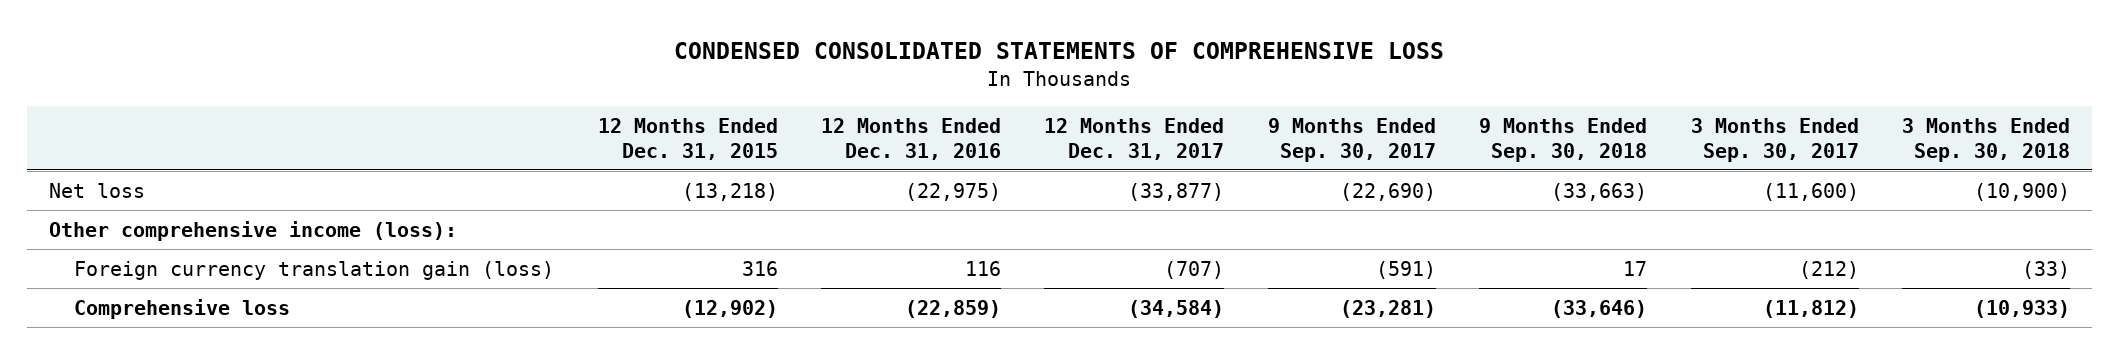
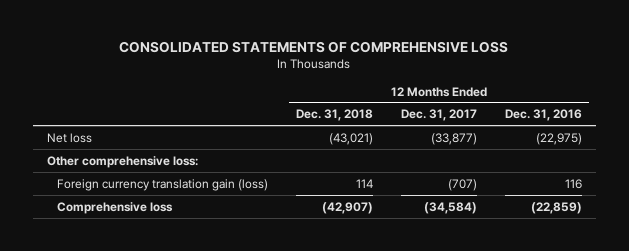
- CONDENSED CONSOLIDATED STATEMENTS OF COMPREHENSIVE LOSS
+ CONSOLIDATED STATEMENTS OF COMPREHENSIVE LOSS
- | 12 Months Ended Dec. 31, 2015 | 12 Months Ended Dec. 31, 2016 | 12 Months Ended Dec. 31, 2017 | 9 Months Ended Sep. 30, 2017 | 9 Months Ended Sep. 30, 2018 | 3 Months Ended Sep. 30, 2017 | 3 Months Ended Sep. 30, 2018
+ | 12 Months Ended Dec. 31, 2018 | 12 Months Ended Dec. 31, 2017 | 12 Months Ended Dec. 31, 2016
- Other comprehensive income (loss):
+ Other comprehensive loss:

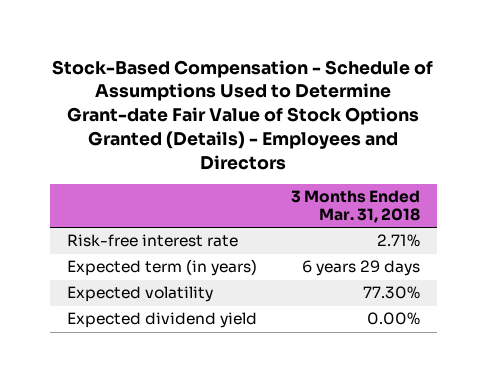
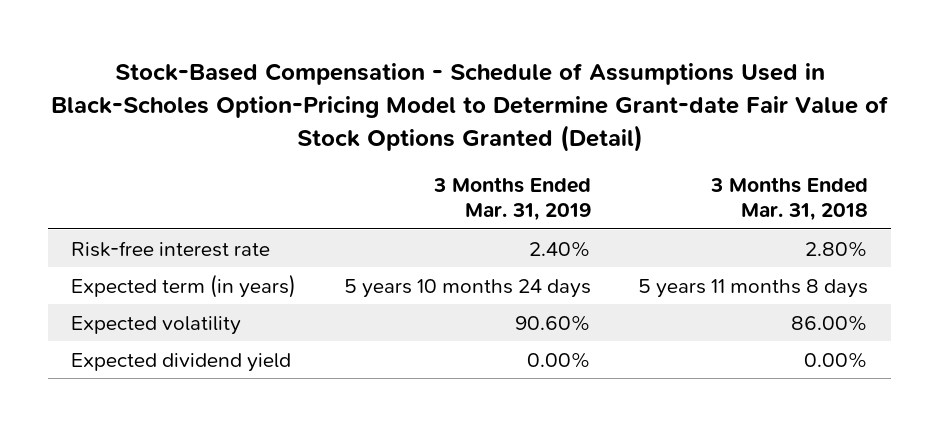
- Stock-Based Compensation - Schedule of Assumptions Used to Determine Grant-date Fair Value of Stock Options Granted (Details) - Employees and Directors
+ Stock-Based Compensation - Schedule of Assumptions Used in Black-Scholes Option-Pricing Model to Determine Grant-date Fair Value of Stock Options Granted (Detail)
- | 3 Months Ended Mar. 31, 2018
+ | 3 Months Ended Mar. 31, 2019 | 3 Months Ended Mar. 31, 2018
- Risk-free interest rate | 2.71%
- Expected term (in years) | 6 years 29 days
- Expected volatility | 77.30%
+ Risk-free interest rate | 2.40% | 2.80%
+ Expected term (in years) | 5 years 10 months 24 days | 5 years 11 months 8 days
+ Expected volatility | 90.60% | 86.00%

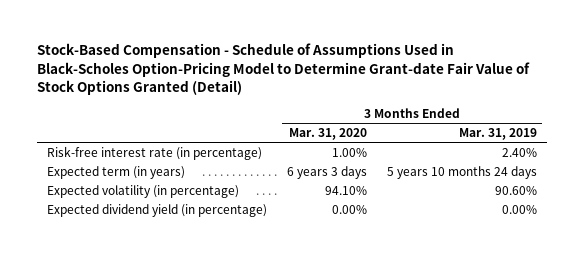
- | 3 Months Ended Mar. 31, 2019 | 3 Months Ended Mar. 31, 2018
+ | 3 Months Ended Mar. 31, 2020 | 3 Months Ended Mar. 31, 2019
- Risk-free interest rate | 2.40% | 2.80%
+ Risk-free interest rate (in percentage) | 1.00% | 2.40%
- Expected volatility | 90.60% | 86.00%
- Expected dividend yield | 0.00% | 0.00%
+ Expected volatility (in percentage) | 94.10% | 90.60%
+ Expected dividend yield (in percentage) | 0.00% | 0.00%

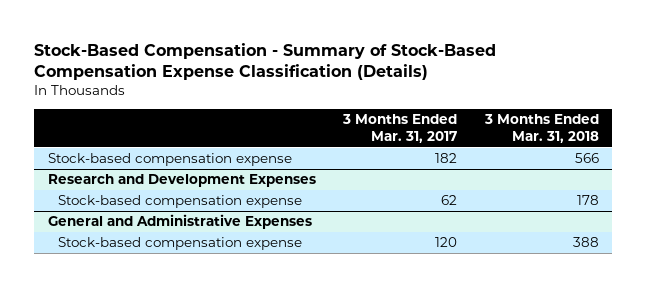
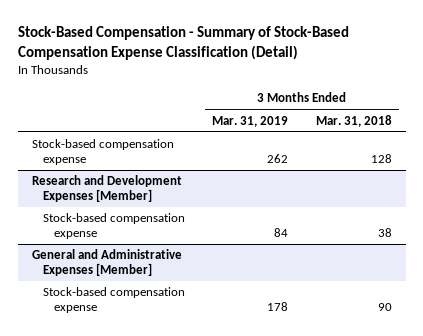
- Stock-Based Compensation - Summary of Stock-Based Compensation Expense Classification (Details)
+ Stock-Based Compensation - Summary of Stock-Based Compensation Expense Classification (Detail)
- | 3 Months Ended Mar. 31, 2017 | 3 Months Ended Mar. 31, 2018
+ | 3 Months Ended Mar. 31, 2019 | 3 Months Ended Mar. 31, 2018
- Stock-based compensation expense | 182 | 566
- Research and Development Expenses
- Stock-based compensation expense | 62 | 178
- General and Administrative Expenses
- Stock-based compensation expense | 120 | 388
+ Stock-based compensation expense | 262 | 128
+ Research and Development Expenses [Member]
+ Stock-based compensation expense | 84 | 38
+ General and Administrative Expenses [Member]
+ Stock-based compensation expense | 178 | 90

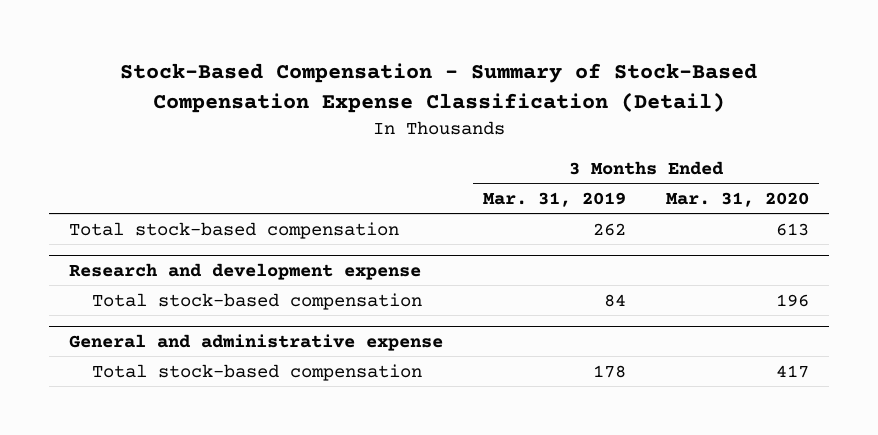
- | 3 Months Ended Mar. 31, 2019 | 3 Months Ended Mar. 31, 2018
+ | 3 Months Ended Mar. 31, 2019 | 3 Months Ended Mar. 31, 2020
- Stock-based compensation expense | 262 | 128
- Research and Development Expenses [Member]
- Stock-based compensation expense | 84 | 38
- General and Administrative Expenses [Member]
- Stock-based compensation expense | 178 | 90
+ Total stock-based compensation | 262 | 613
+ Research and development expense
+ Total stock-based compensation | 84 | 196
+ General and administrative expense
+ Total stock-based compensation | 178 | 417

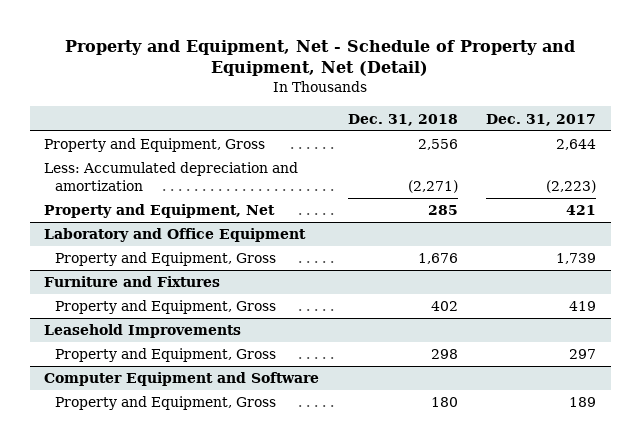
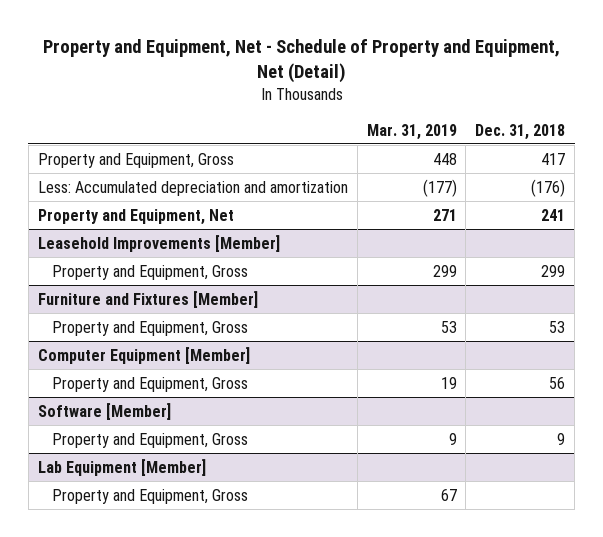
- | Dec. 31, 2018 | Dec. 31, 2017
+ | Mar. 31, 2019 | Dec. 31, 2018
- Property and Equipment, Gross | 2,556 | 2,644
- Less: Accumulated depreciation and amortization | (2,271) | (2,223)
- Property and Equipment, Net | 285 | 421
- Laboratory and Office Equipment
- Property and Equipment, Gross | 1,676 | 1,739
- Furniture and Fixtures
- Property and Equipment, Gross | 402 | 419
- Leasehold Improvements
- Property and Equipment, Gross | 298 | 297
- Computer Equipment and Software
- Property and Equipment, Gross | 180 | 189
+ Property and Equipment, Gross | 448 | 417
+ Less: Accumulated depreciation and amortization | (177) | (176)
+ Property and Equipment, Net | 271 | 241
+ Leasehold Improvements [Member]
+ Property and Equipment, Gross | 299 | 299
+ Furniture and Fixtures [Member]
+ Property and Equipment, Gross | 53 | 53
+ Computer Equipment [Member]
+ Property and Equipment, Gross | 19 | 56
+ Software [Member]
+ Property and Equipment, Gross | 9 | 9
+ Lab Equipment [Member]
+ Property and Equipment, Gross | 67 |

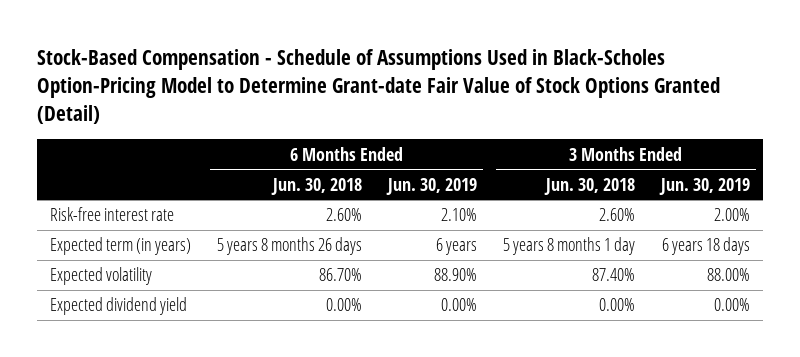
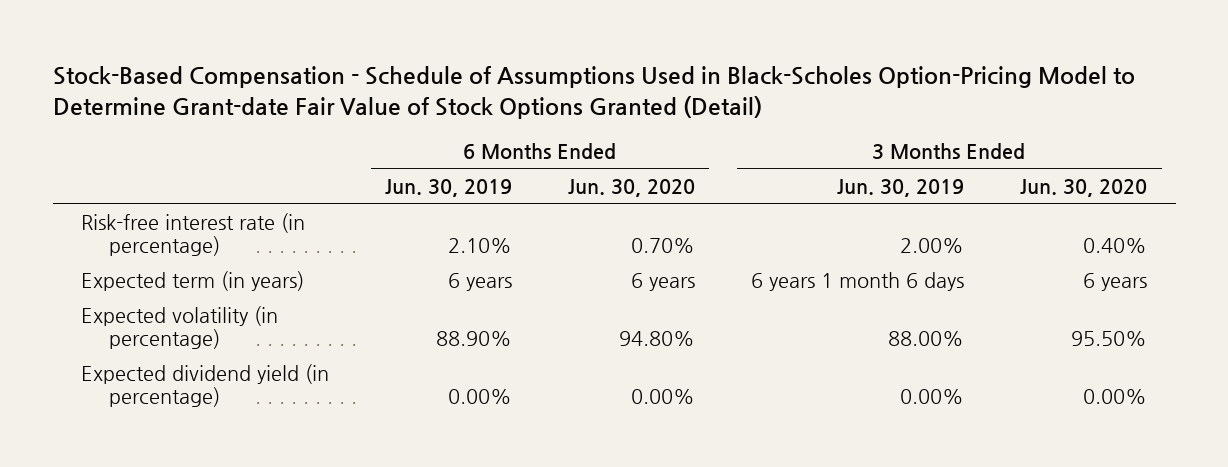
- | 6 Months Ended Jun. 30, 2018 | 6 Months Ended Jun. 30, 2019 | 3 Months Ended Jun. 30, 2018 | 3 Months Ended Jun. 30, 2019
+ | 6 Months Ended Jun. 30, 2019 | 6 Months Ended Jun. 30, 2020 | 3 Months Ended Jun. 30, 2019 | 3 Months Ended Jun. 30, 2020
- Risk-free interest rate | 2.60% | 2.10% | 2.60% | 2.00%
- Expected term (in years) | 5 years 8 months 26 days | 6 years | 5 years 8 months 1 day | 6 years 18 days
- Expected volatility | 86.70% | 88.90% | 87.40% | 88.00%
- Expected dividend yield | 0.00% | 0.00% | 0.00% | 0.00%
+ Risk-free interest rate (in percentage) | 2.10% | 0.70% | 2.00% | 0.40%
+ Expected term (in years) | 6 years | 6 years | 6 years 1 month 6 days | 6 years
+ Expected volatility (in percentage) | 88.90% | 94.80% | 88.00% | 95.50%
+ Expected dividend yield (in percentage) | 0.00% | 0.00% | 0.00% | 0.00%

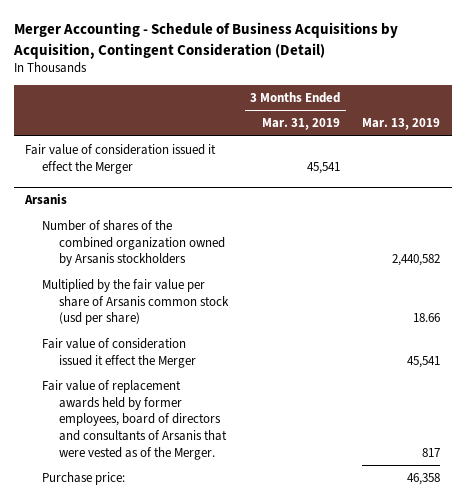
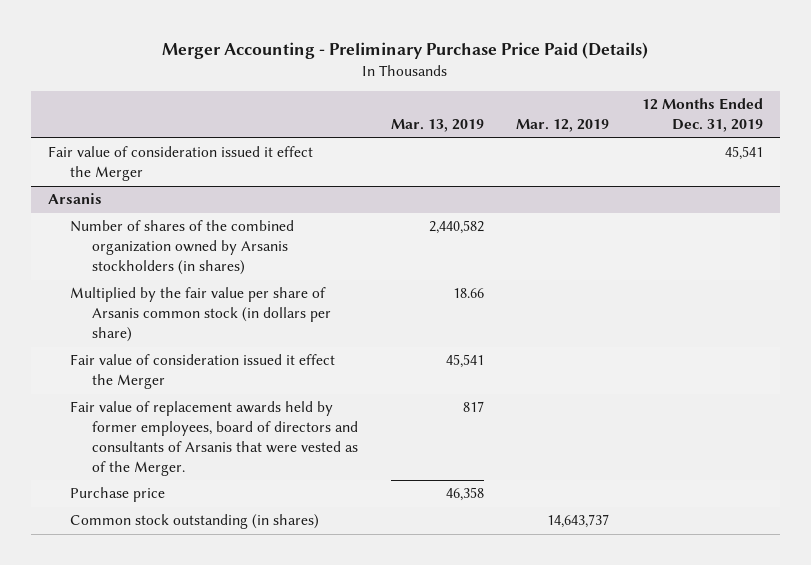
- Merger Accounting - Schedule of Business Acquisitions by Acquisition, Contingent Consideration (Detail)
+ Merger Accounting - Preliminary Purchase Price Paid (Details)
- | 3 Months Ended Mar. 31, 2019 | Mar. 13, 2019
+ | Mar. 13, 2019 | Mar. 12, 2019 | 12 Months Ended Dec. 31, 2019
@ Arsanis
- Number of shares of the combined organization owned by Arsanis stockholders | | 2,440,582
- Multiplied by the fair value per share of Arsanis common stock (usd per share) | | 18.66
+ Number of shares of the combined organization owned by Arsanis stockholders (in shares) | 2,440,582 | |
+ Multiplied by the fair value per share of Arsanis common stock (in dollars per share) | 18.66 | |
- Purchase price: | | 46,358
+ Purchase price | 46,358 | |
+ Common stock outstanding (in shares) | | 14,643,737 |

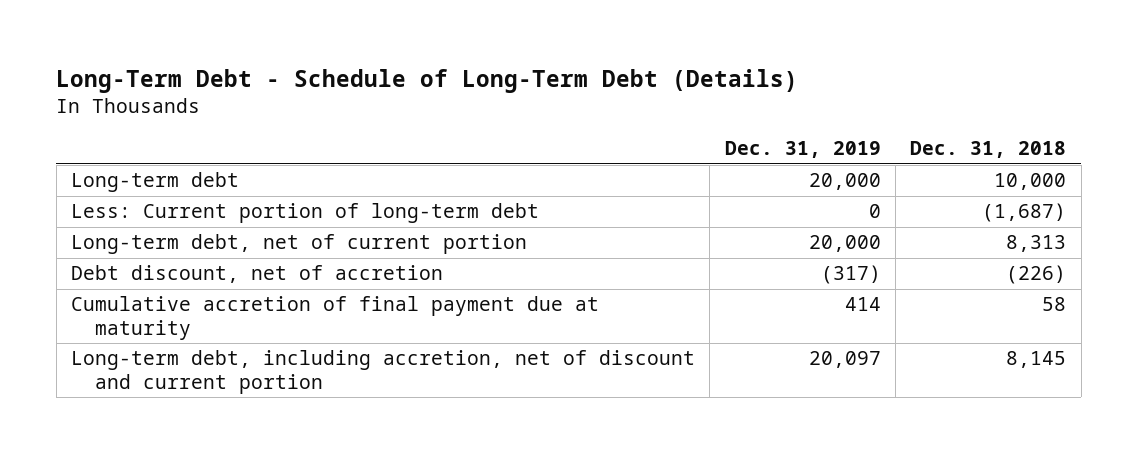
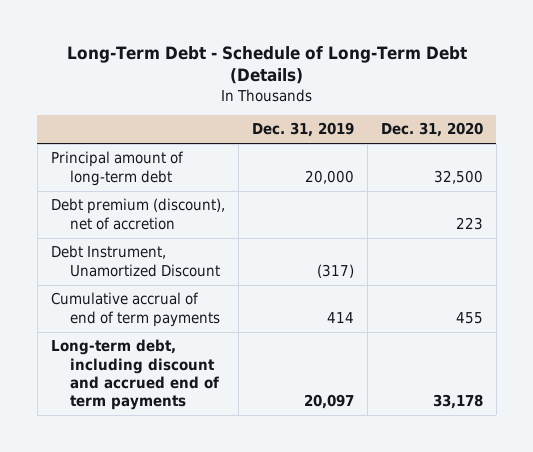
- | Dec. 31, 2019 | Dec. 31, 2018
+ | Dec. 31, 2019 | Dec. 31, 2020
- Long-term debt | 20,000 | 10,000
- Less: Current portion of long-term debt | 0 | (1,687)
- Long-term debt, net of current portion | 20,000 | 8,313
- Debt discount, net of accretion | (317) | (226)
- Cumulative accretion of final payment due at maturity | 414 | 58
- Long-term debt, including accretion, net of discount and current portion | 20,097 | 8,145
+ Principal amount of long-term debt | 20,000 | 32,500
+ Debt premium (discount), net of accretion | | 223
+ Debt Instrument, Unamortized Discount | (317) |
+ Cumulative accrual of end of term payments | 414 | 455
+ Long-term debt, including discount and accrued end of term payments | 20,097 | 33,178

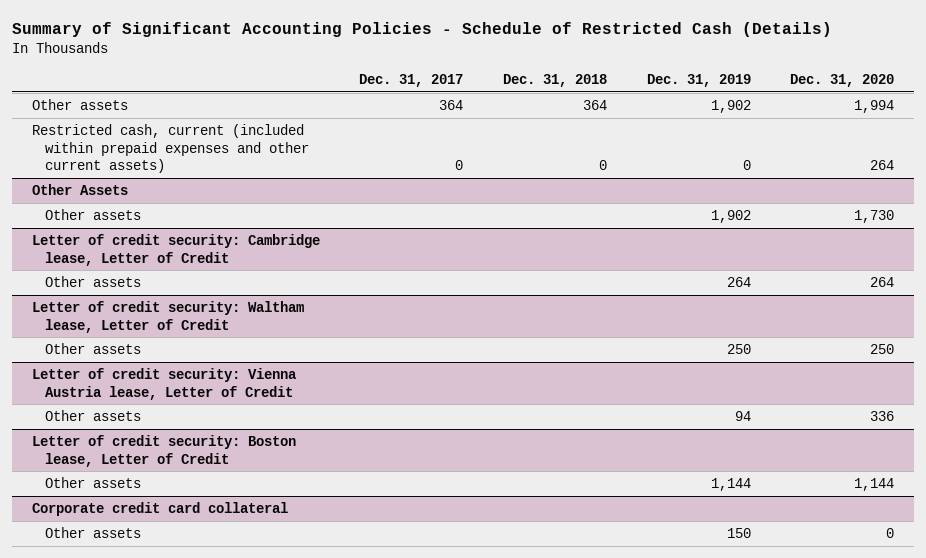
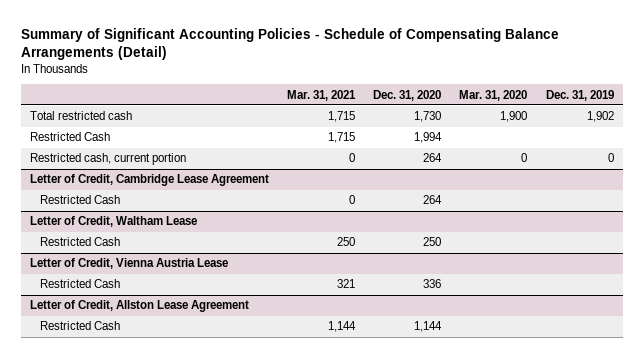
- Summary of Significant Accounting Policies - Schedule of Restricted Cash (Details)
+ Summary of Significant Accounting Policies - Schedule of Compensating Balance Arrangements (Detail)
- | Dec. 31, 2017 | Dec. 31, 2018 | Dec. 31, 2019 | Dec. 31, 2020
+ | Mar. 31, 2021 | Dec. 31, 2020 | Mar. 31, 2020 | Dec. 31, 2019
- Other assets | 364 | 364 | 1,902 | 1,994
- Restricted cash, current (included within prepaid expenses and other current assets) | 0 | 0 | 0 | 264
- Other Assets
- Other assets | | | 1,902 | 1,730
- Letter of credit security: Cambridge lease, Letter of Credit
- Other assets | | | 264 | 264
- Letter of credit security: Waltham lease, Letter of Credit
- Other assets | | | 250 | 250
- Letter of credit security: Vienna Austria lease, Letter of Credit
- Other assets | | | 94 | 336
- Letter of credit security: Boston lease, Letter of Credit
- Other assets | | | 1,144 | 1,144
- Corporate credit card collateral
- Other assets | | | 150 | 0
+ Total restricted cash | 1,715 | 1,730 | 1,900 | 1,902
+ Restricted Cash | 1,715 | 1,994 | |
+ Restricted cash, current portion | 0 | 264 | 0 | 0
+ Letter of Credit, Cambridge Lease Agreement
+ Restricted Cash | 0 | 264 | |
+ Letter of Credit, Waltham Lease
+ Restricted Cash | 250 | 250 | |
+ Letter of Credit, Vienna Austria Lease
+ Restricted Cash | 321 | 336 | |
+ Letter of Credit, Allston Lease Agreement
+ Restricted Cash | 1,144 | 1,144 | |

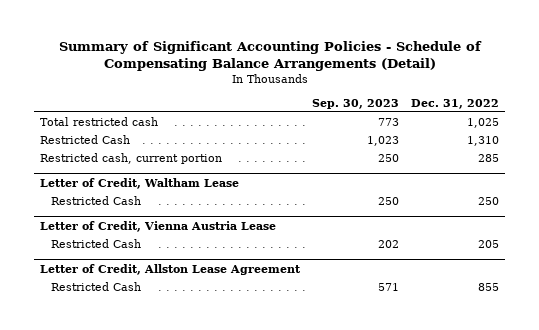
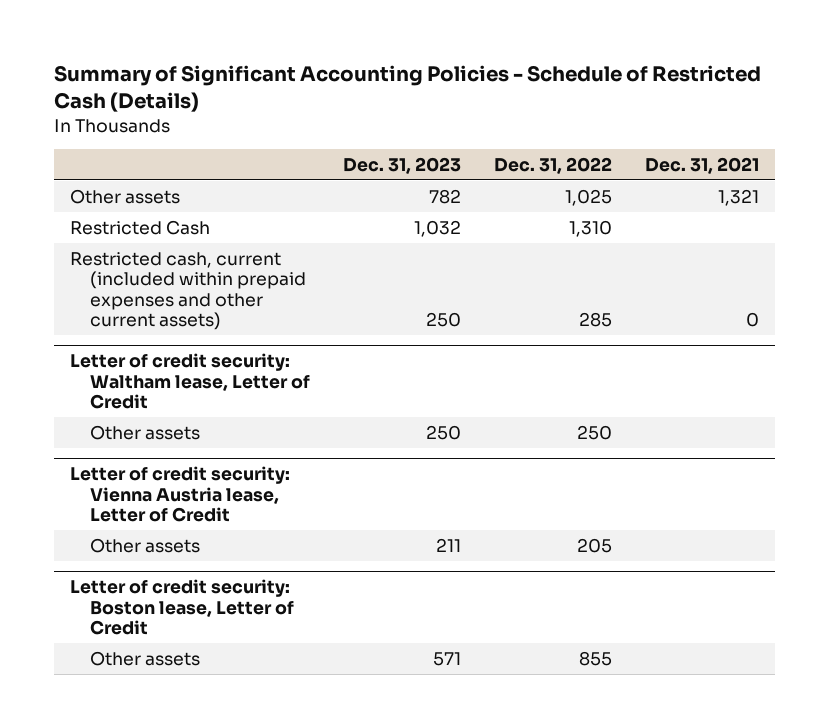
- Summary of Significant Accounting Policies - Schedule of Compensating Balance Arrangements (Detail)
+ Summary of Significant Accounting Policies - Schedule of Restricted Cash (Details)
- | Sep. 30, 2023 | Dec. 31, 2022
+ | Dec. 31, 2023 | Dec. 31, 2022 | Dec. 31, 2021
- Total restricted cash | 773 | 1,025
+ Other assets | 782 | 1,025 | 1,321
- Restricted cash, current portion | 250 | 285
- Letter of Credit, Waltham Lease
- Restricted Cash | 250 | 250
- Letter of Credit, Vienna Austria Lease
- Restricted Cash | 202 | 205
- Letter of Credit, Allston Lease Agreement
- Restricted Cash | 571 | 855
+ Restricted cash, current (included within prepaid expenses and other current assets) | 250 | 285 | 0
+ Letter of credit security: Waltham lease, Letter of Credit
+ Other assets | 250 | 250 |
+ Letter of credit security: Vienna Austria lease, Letter of Credit
+ Other assets | 211 | 205 |
+ Letter of credit security: Boston lease, Letter of Credit
+ Other assets | 571 | 855 |

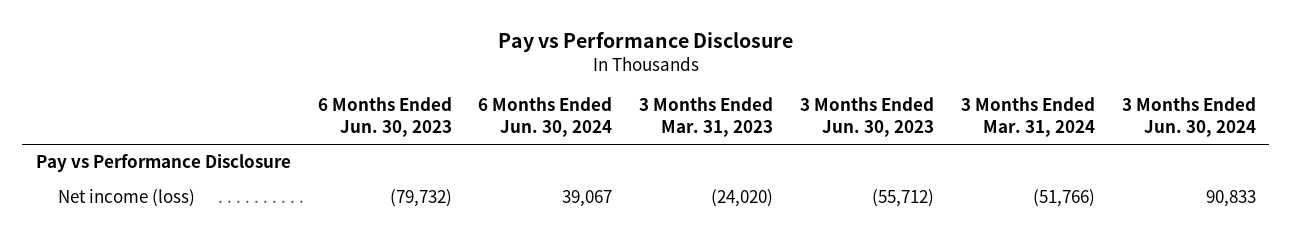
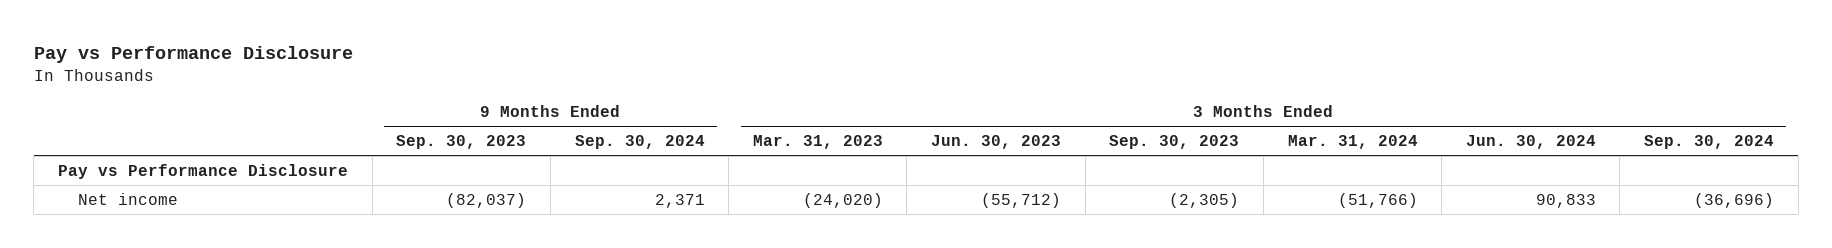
- | 6 Months Ended Jun. 30, 2023 | 6 Months Ended Jun. 30, 2024 | 3 Months Ended Mar. 31, 2023 | 3 Months Ended Jun. 30, 2023 | 3 Months Ended Mar. 31, 2024 | 3 Months Ended Jun. 30, 2024
+ | 9 Months Ended Sep. 30, 2023 | 9 Months Ended Sep. 30, 2024 | 3 Months Ended Mar. 31, 2023 | 3 Months Ended Jun. 30, 2023 | 3 Months Ended Sep. 30, 2023 | 3 Months Ended Mar. 31, 2024 | 3 Months Ended Jun. 30, 2024 | 3 Months Ended Sep. 30, 2024
- Net income (loss) | (79,732) | 39,067 | (24,020) | (55,712) | (51,766) | 90,833
+ Net income | (82,037) | 2,371 | (24,020) | (55,712) | (2,305) | (51,766) | 90,833 | (36,696)

